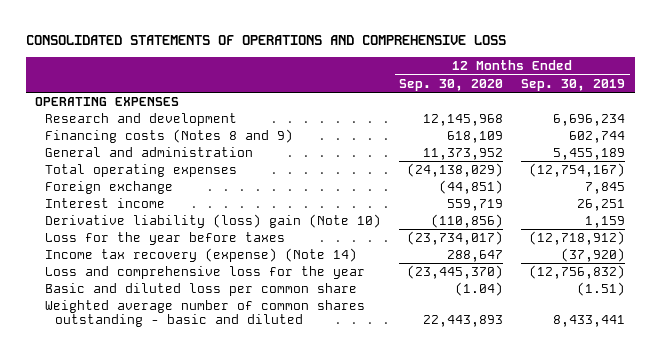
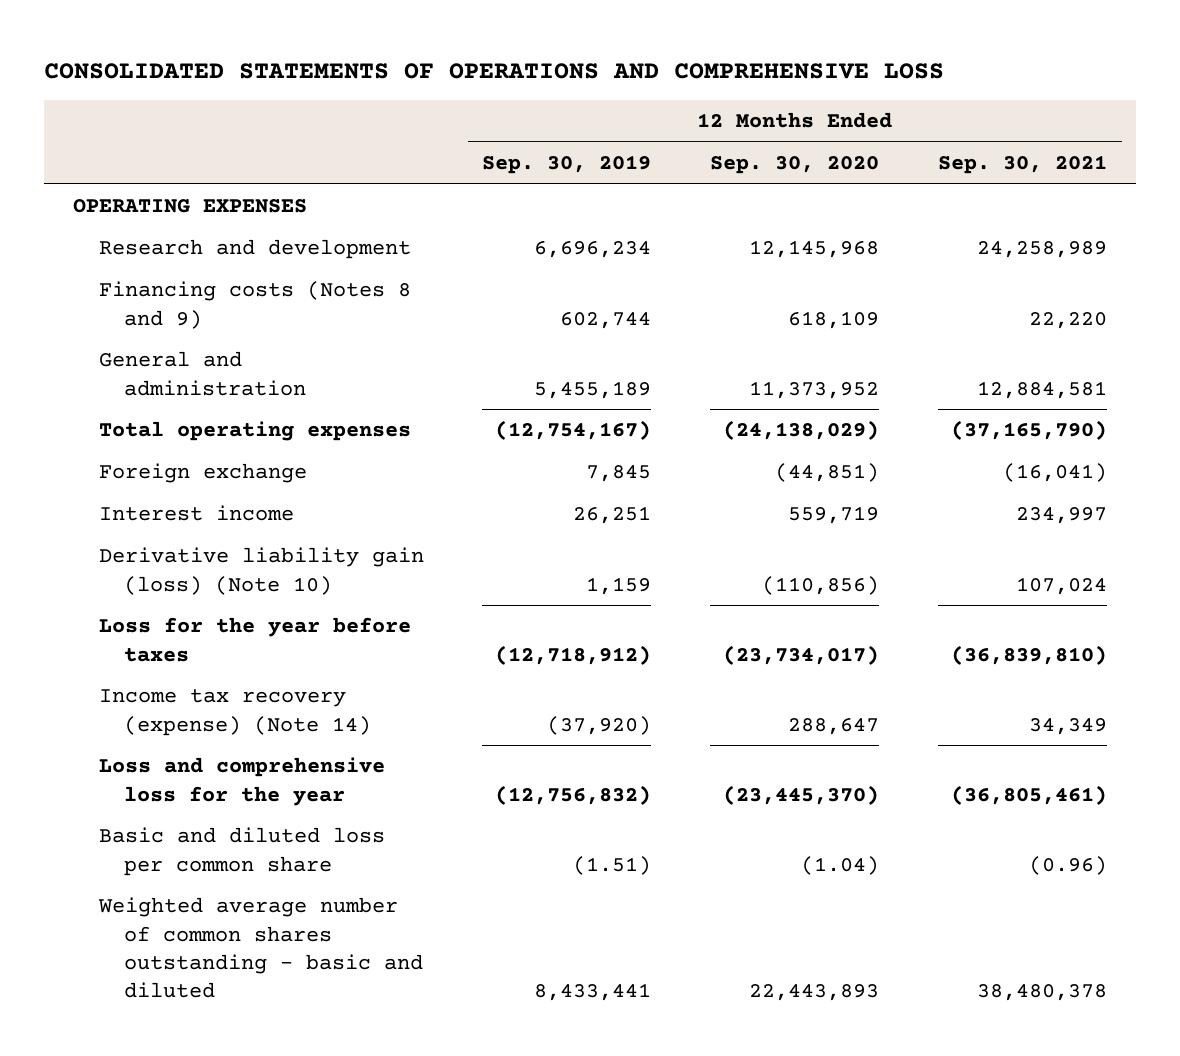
- | 12 Months Ended Sep. 30, 2020 | 12 Months Ended Sep. 30, 2019
+ | 12 Months Ended Sep. 30, 2019 | 12 Months Ended Sep. 30, 2020 | 12 Months Ended Sep. 30, 2021
- Derivative liability (loss) gain (Note 10) | (110,856) | 1,159
+ Derivative liability gain (loss) (Note 10) | 1,159 | (110,856) | 107,024

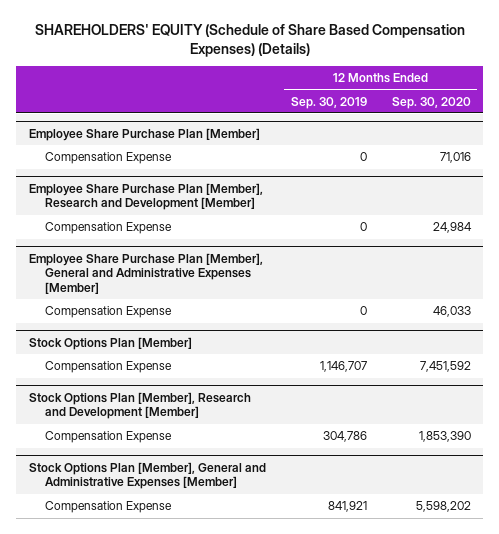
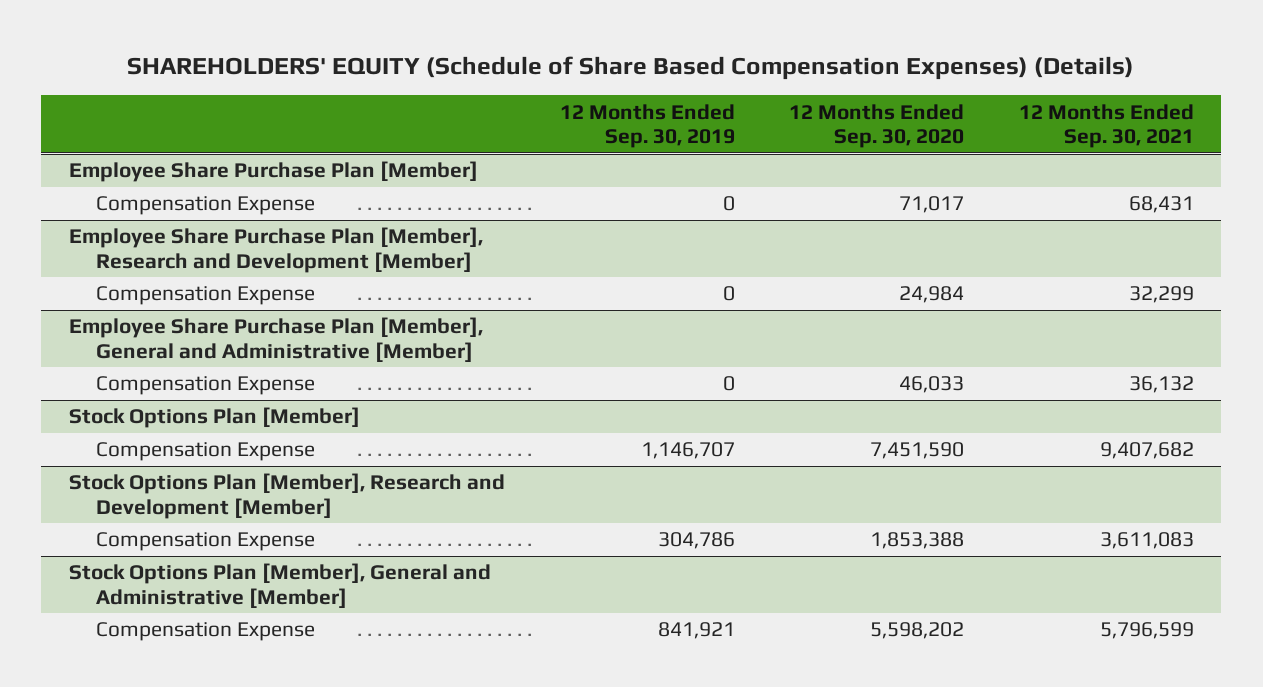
- | 12 Months Ended Sep. 30, 2019 | 12 Months Ended Sep. 30, 2020
+ | 12 Months Ended Sep. 30, 2019 | 12 Months Ended Sep. 30, 2020 | 12 Months Ended Sep. 30, 2021
@ Employee Share Purchase Plan [Member]
- Compensation Expense | 0 | 71,016
+ Compensation Expense | 0 | 71,017 | 68,431
- Employee Share Purchase Plan [Member], General and Administrative Expenses [Member]
+ Employee Share Purchase Plan [Member], General and Administrative [Member]
@ Stock Options Plan [Member]
- Compensation Expense | 1,146,707 | 7,451,592
+ Compensation Expense | 1,146,707 | 7,451,590 | 9,407,682
@ Stock Options Plan [Member], Research and Development [Member]
- Compensation Expense | 304,786 | 1,853,390
- Stock Options Plan [Member], General and Administrative Expenses [Member]
@ Stock Options Plan [Member], Research and Development [Member]
+ Compensation Expense | 304,786 | 1,853,388 | 3,611,083
+ Stock Options Plan [Member], General and Administrative [Member]

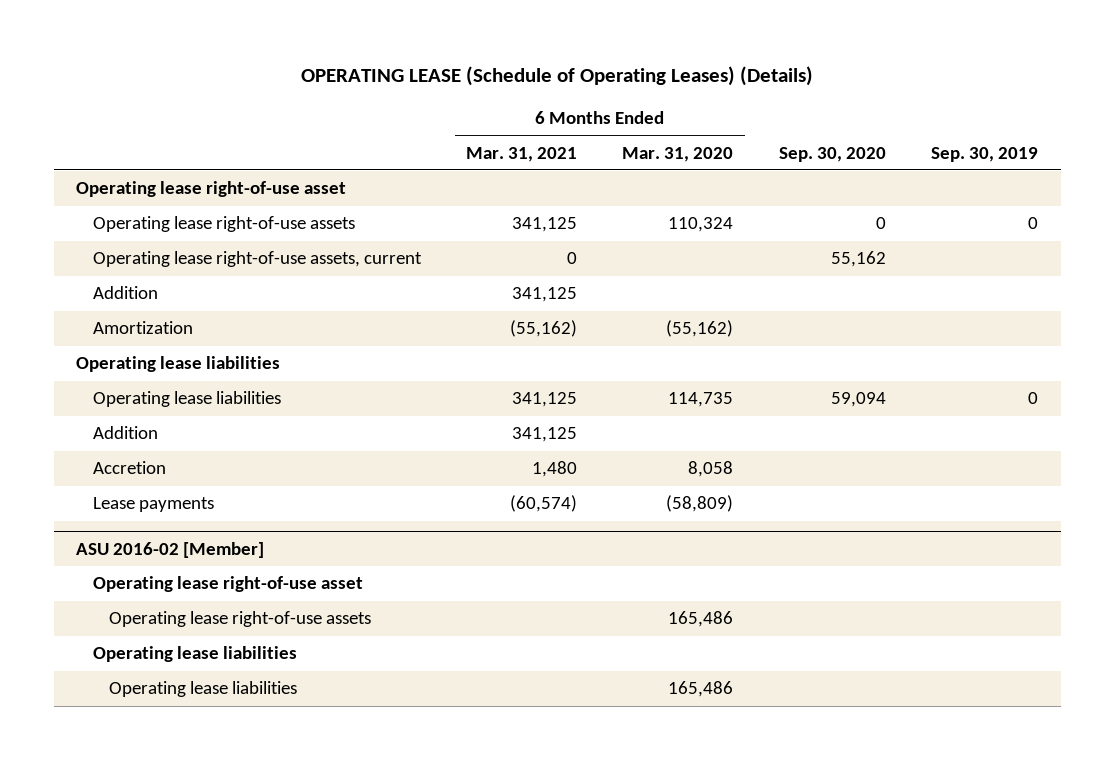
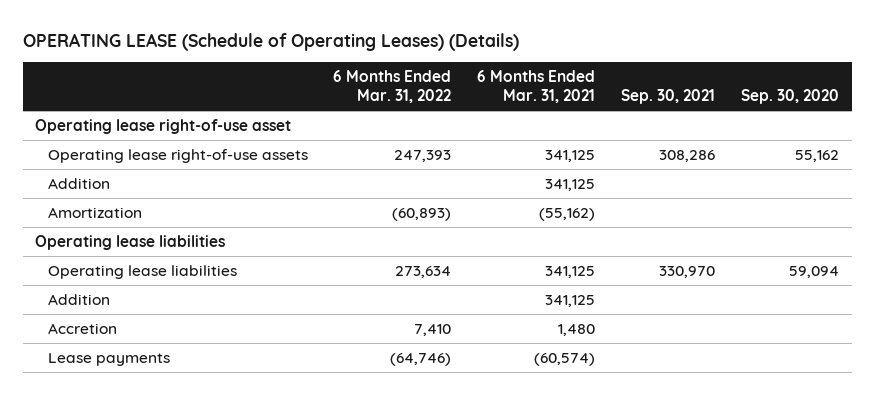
- | 6 Months Ended Mar. 31, 2021 | 6 Months Ended Mar. 31, 2020 | Sep. 30, 2020 | Sep. 30, 2019
+ | 6 Months Ended Mar. 31, 2022 | 6 Months Ended Mar. 31, 2021 | Sep. 30, 2021 | Sep. 30, 2020
- Operating lease right-of-use assets | 341,125 | 110,324 | 0 | 0
- Operating lease right-of-use assets, current | 0 | | 55,162 |
+ Operating lease right-of-use assets | 247,393 | 341,125 | 308,286 | 55,162
- ASU 2016-02 [Member]
- Operating lease right-of-use asset
- Operating lease right-of-use assets | | 165,486 | |
- Operating lease liabilities
- Operating lease liabilities | | 165,486 | |

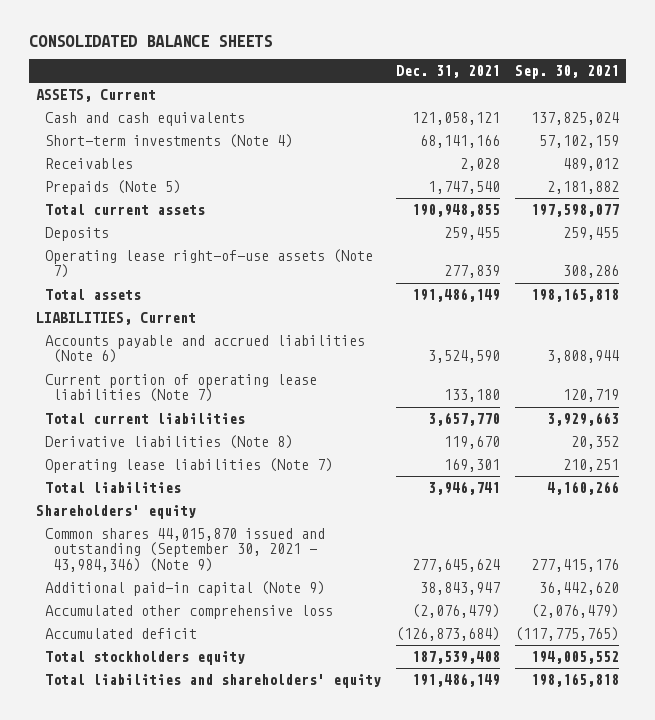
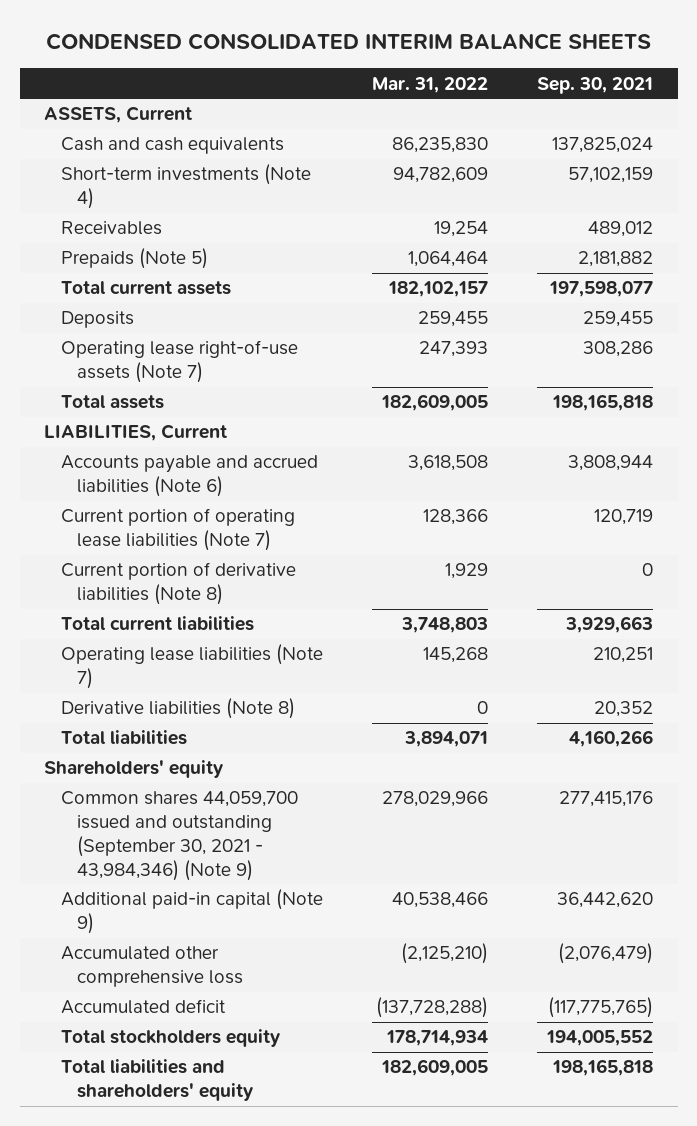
- CONSOLIDATED BALANCE SHEETS
+ CONDENSED CONSOLIDATED INTERIM BALANCE SHEETS
- | Dec. 31, 2021 | Sep. 30, 2021
+ | Mar. 31, 2022 | Sep. 30, 2021
+ Current portion of derivative liabilities (Note 8) | 1,929 | 0
moved down: Derivative liabilities (Note 8) | 0 | 20,352
- Common shares 44,015,870 issued and outstanding (September 30, 2021 - 43,984,346) (Note 9) | 277,645,624 | 277,415,176
+ Common shares 44,059,700 issued and outstanding (September 30, 2021 - 43,984,346) (Note 9) | 278,029,966 | 277,415,176

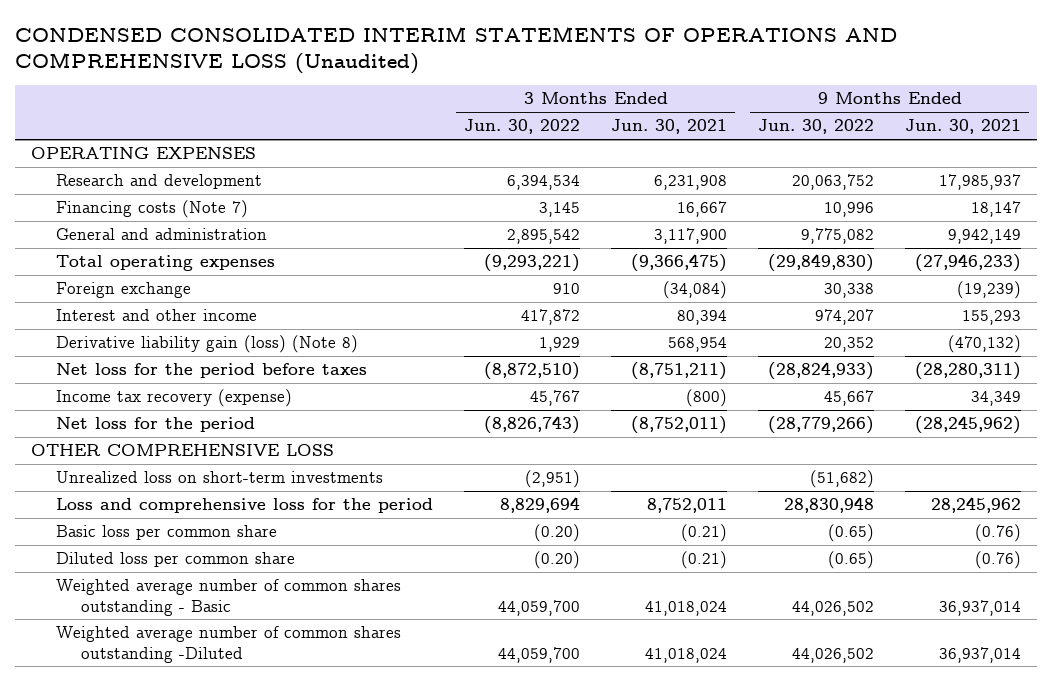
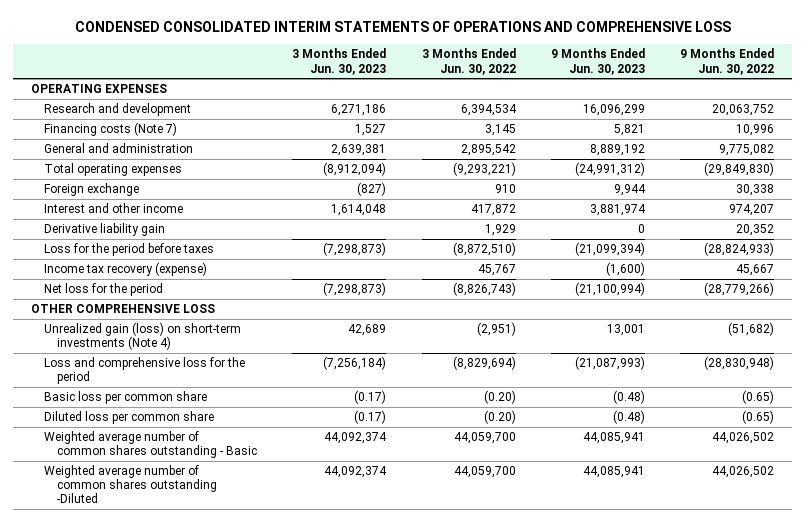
- CONDENSED CONSOLIDATED INTERIM STATEMENTS OF OPERATIONS AND COMPREHENSIVE LOSS (Unaudited)
+ CONDENSED CONSOLIDATED INTERIM STATEMENTS OF OPERATIONS AND COMPREHENSIVE LOSS
- | 3 Months Ended Jun. 30, 2022 | 3 Months Ended Jun. 30, 2021 | 9 Months Ended Jun. 30, 2022 | 9 Months Ended Jun. 30, 2021
+ | 3 Months Ended Jun. 30, 2023 | 3 Months Ended Jun. 30, 2022 | 9 Months Ended Jun. 30, 2023 | 9 Months Ended Jun. 30, 2022
- Derivative liability gain (loss) (Note 8) | 1,929 | 568,954 | 20,352 | (470,132)
- Net loss for the period before taxes | (8,872,510) | (8,751,211) | (28,824,933) | (28,280,311)
+ Derivative liability gain | | 1,929 | 0 | 20,352
+ Loss for the period before taxes | (7,298,873) | (8,872,510) | (21,099,394) | (28,824,933)
- Unrealized loss on short-term investments | (2,951) | | (51,682) |
- Loss and comprehensive loss for the period | 8,829,694 | 8,752,011 | 28,830,948 | 28,245,962
+ Unrealized gain (loss) on short-term investments (Note 4) | 42,689 | (2,951) | 13,001 | (51,682)
+ Loss and comprehensive loss for the period | (7,256,184) | (8,829,694) | (21,087,993) | (28,830,948)

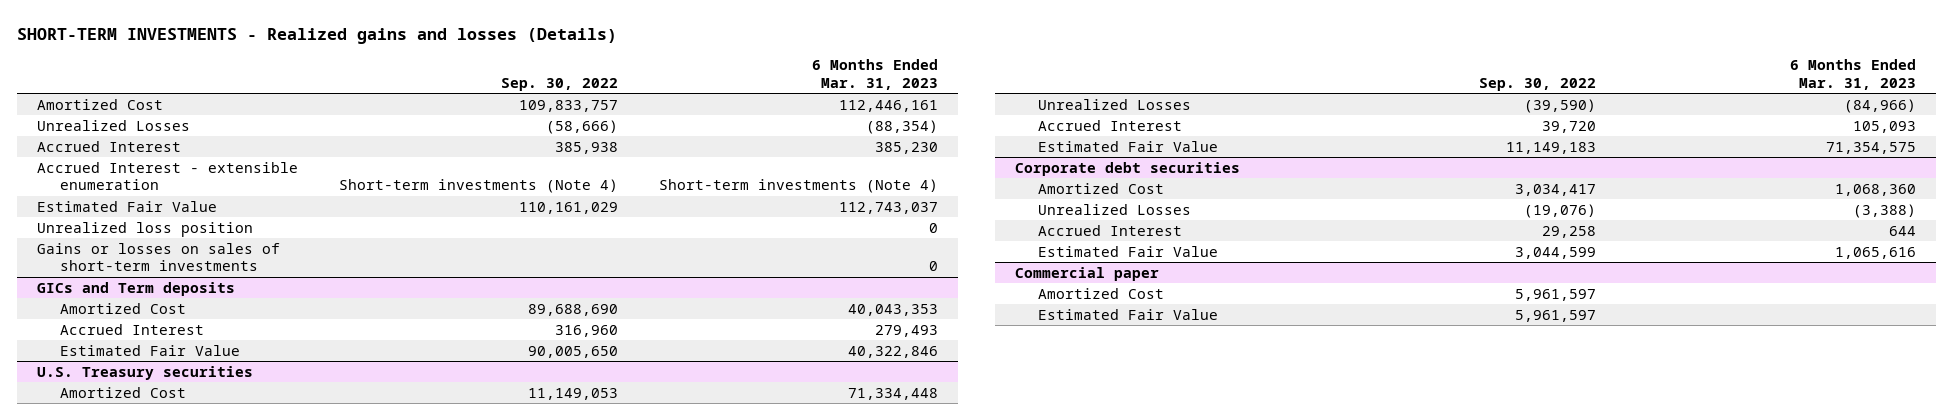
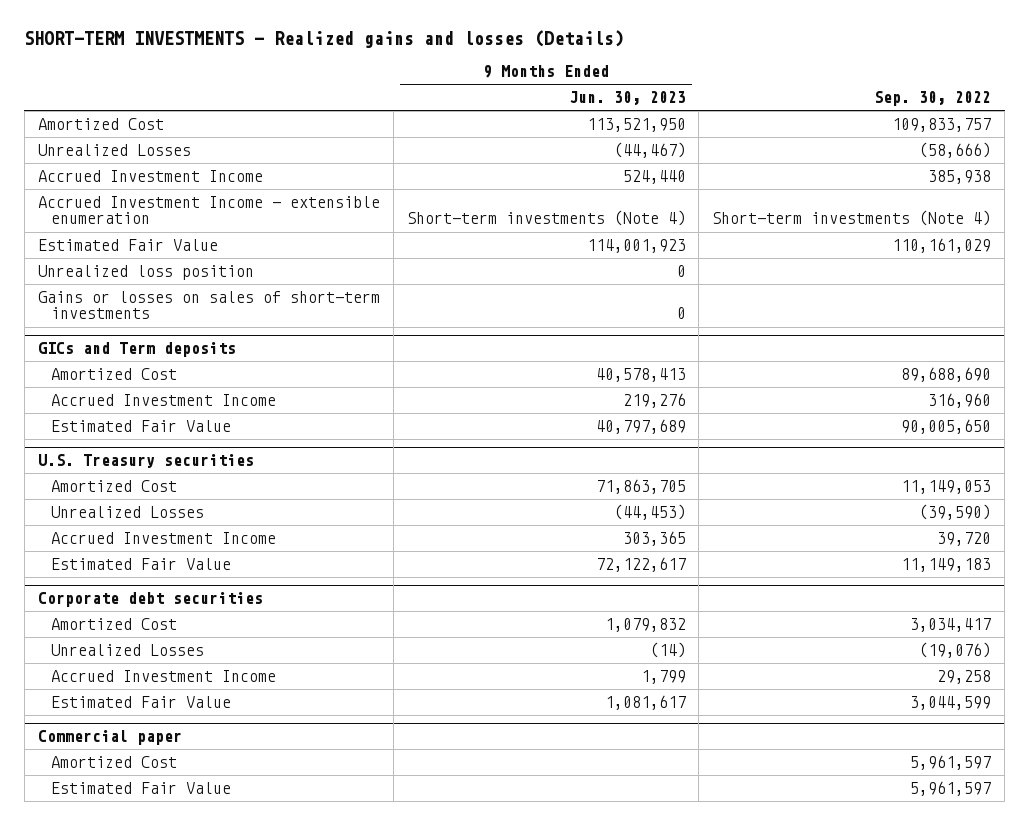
- | Sep. 30, 2022 | 6 Months Ended Mar. 31, 2023
+ | 9 Months Ended Jun. 30, 2023 | Sep. 30, 2022
- Accrued Interest | 385,938 | 385,230
- Accrued Interest - extensible enumeration | Short-term investments (Note 4) | Short-term investments (Note 4)
+ Accrued Investment Income | 524,440 | 385,938
+ Accrued Investment Income - extensible enumeration | Short-term investments (Note 4) | Short-term investments (Note 4)
@ GICs and Term deposits
- Accrued Interest | 316,960 | 279,493
+ Accrued Investment Income | 219,276 | 316,960
@ U.S. Treasury securities
- Accrued Interest | 39,720 | 105,093
+ Accrued Investment Income | 303,365 | 39,720
@ Corporate debt securities
- Accrued Interest | 29,258 | 644
+ Accrued Investment Income | 1,799 | 29,258

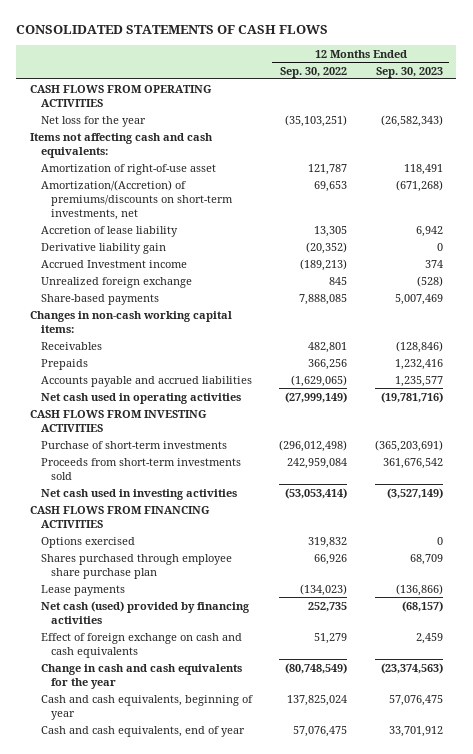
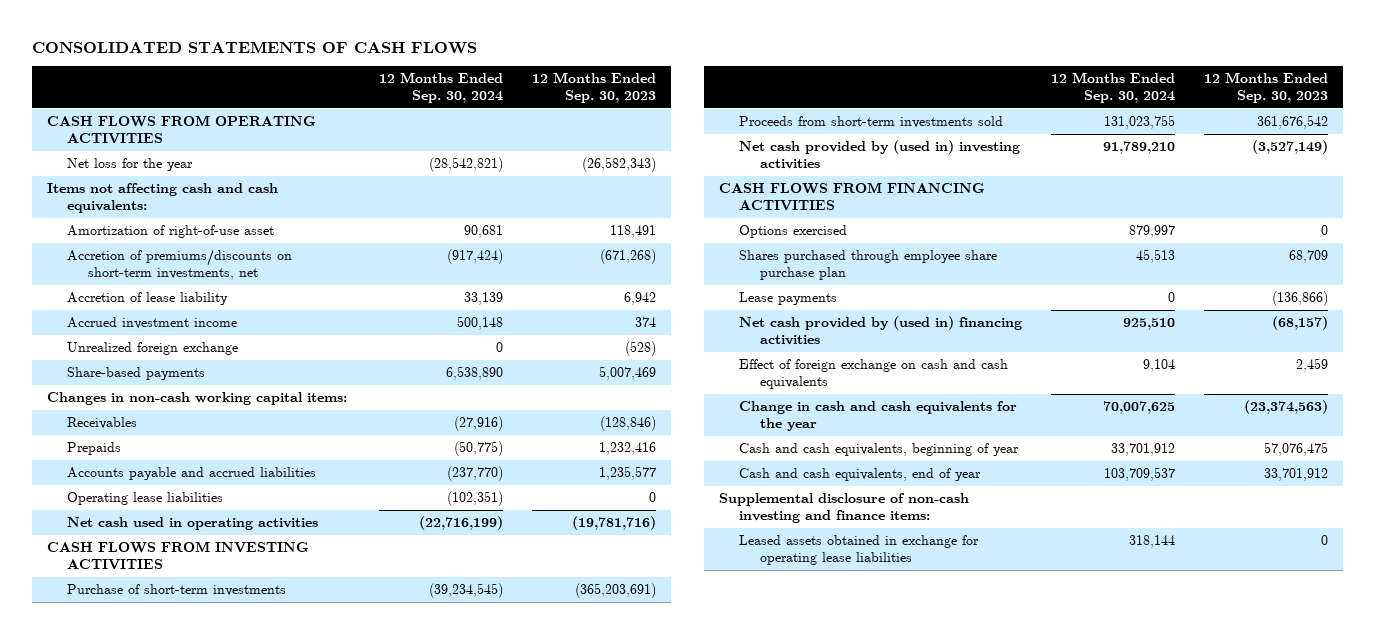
- | 12 Months Ended Sep. 30, 2022 | 12 Months Ended Sep. 30, 2023
+ | 12 Months Ended Sep. 30, 2024 | 12 Months Ended Sep. 30, 2023
- Amortization/(Accretion) of premiums/discounts on short-term investments, net | 69,653 | (671,268)
+ Accretion of premiums/discounts on short-term investments, net | (917,424) | (671,268)
- Derivative liability gain | (20,352) | 0
- Accrued Investment income | (189,213) | 374
+ Accrued investment income | 500,148 | 374
+ Operating lease liabilities | (102,351) | 0
- Net cash used in investing activities | (53,053,414) | (3,527,149)
+ Net cash provided by (used in) investing activities | 91,789,210 | (3,527,149)
- Net cash (used) provided by financing activities | 252,735 | (68,157)
+ Net cash provided by (used in) financing activities | 925,510 | (68,157)
+ Supplemental disclosure of non-cash investing and finance items:
+ Leased assets obtained in exchange for operating lease liabilities | 318,144 | 0

